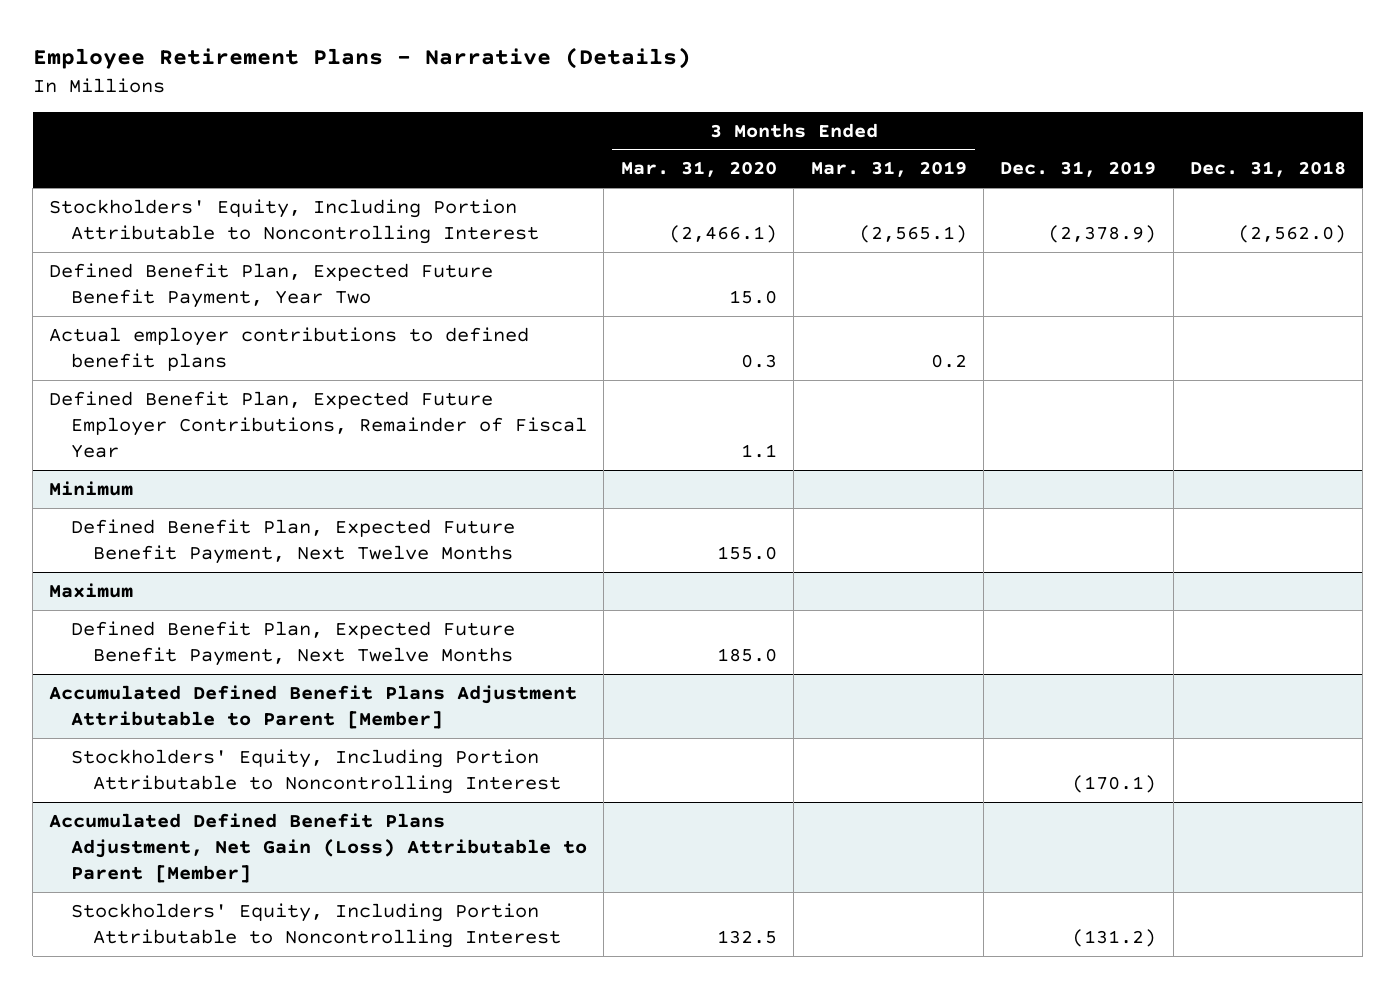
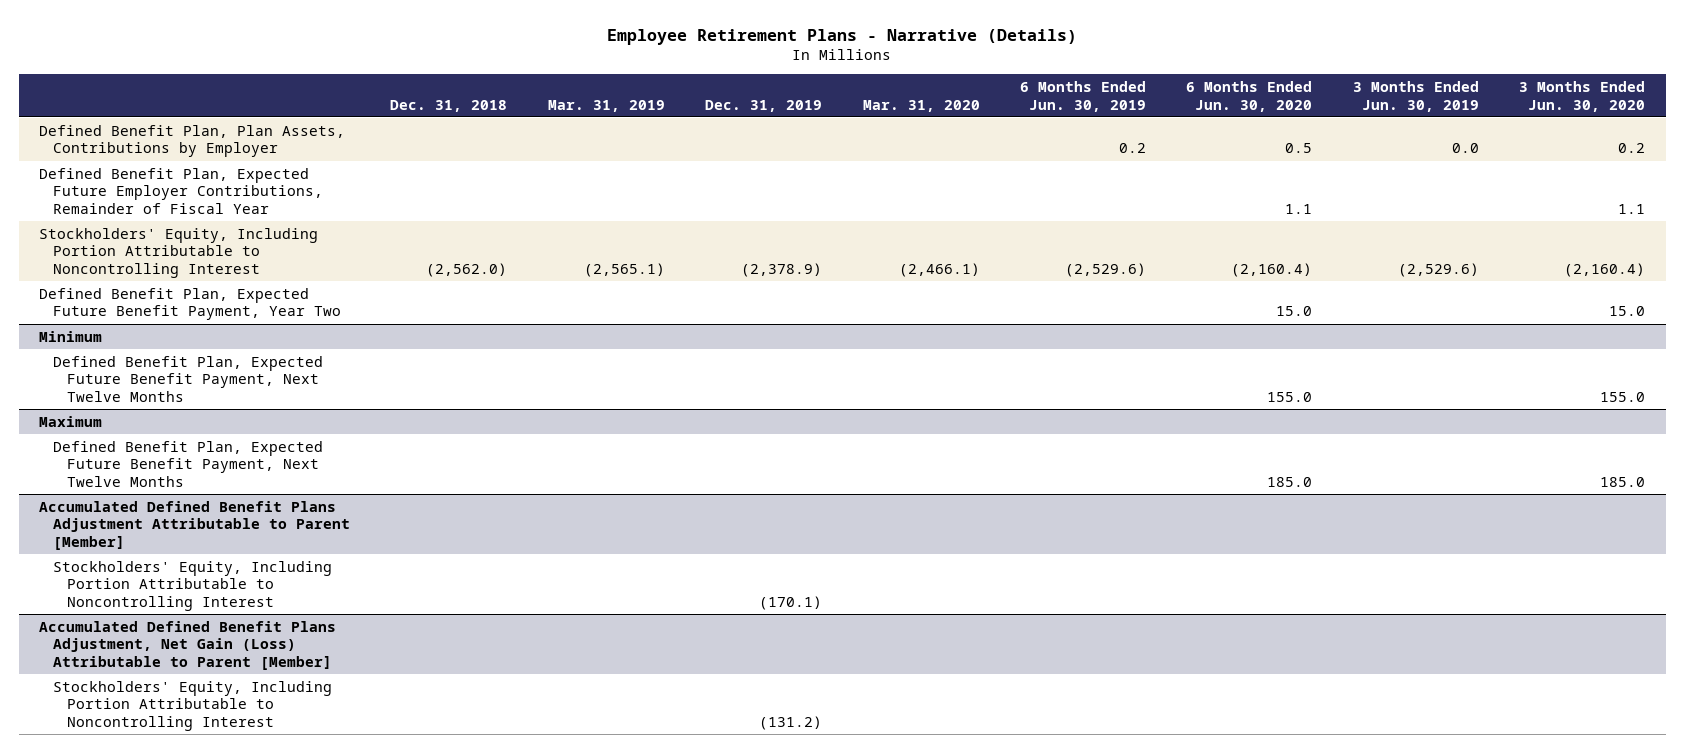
- | 3 Months Ended Mar. 31, 2020 | 3 Months Ended Mar. 31, 2019 | Dec. 31, 2019 | Dec. 31, 2018
+ | Dec. 31, 2018 | Mar. 31, 2019 | Dec. 31, 2019 | Mar. 31, 2020 | 6 Months Ended Jun. 30, 2019 | 6 Months Ended Jun. 30, 2020 | 3 Months Ended Jun. 30, 2019 | 3 Months Ended Jun. 30, 2020
+ Defined Benefit Plan, Plan Assets, Contributions by Employer | | | | | 0.2 | 0.5 | 0.0 | 0.2
moved up: Defined Benefit Plan, Expected Future Employer Contributions, Remainder of Fiscal Year | | | | | | 1.1 | | 1.1
- Actual employer contributions to defined benefit plans | 0.3 | 0.2 | |

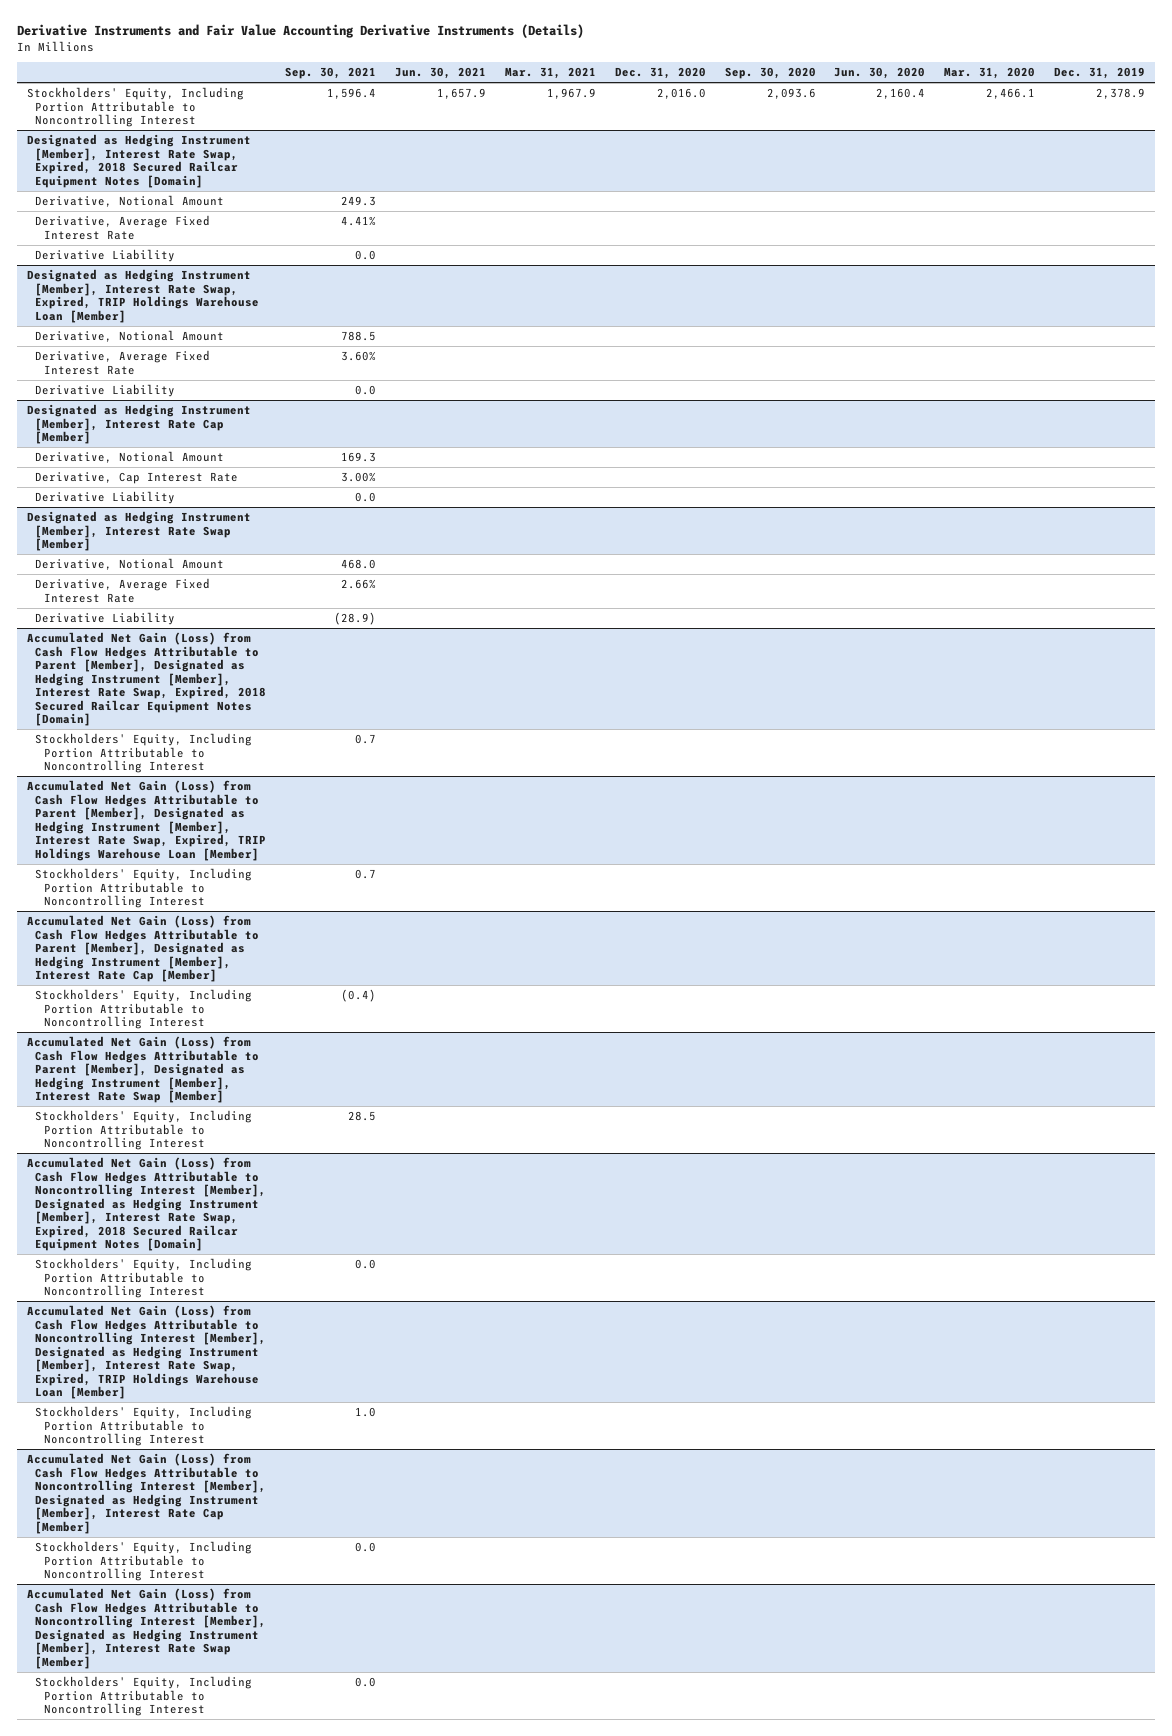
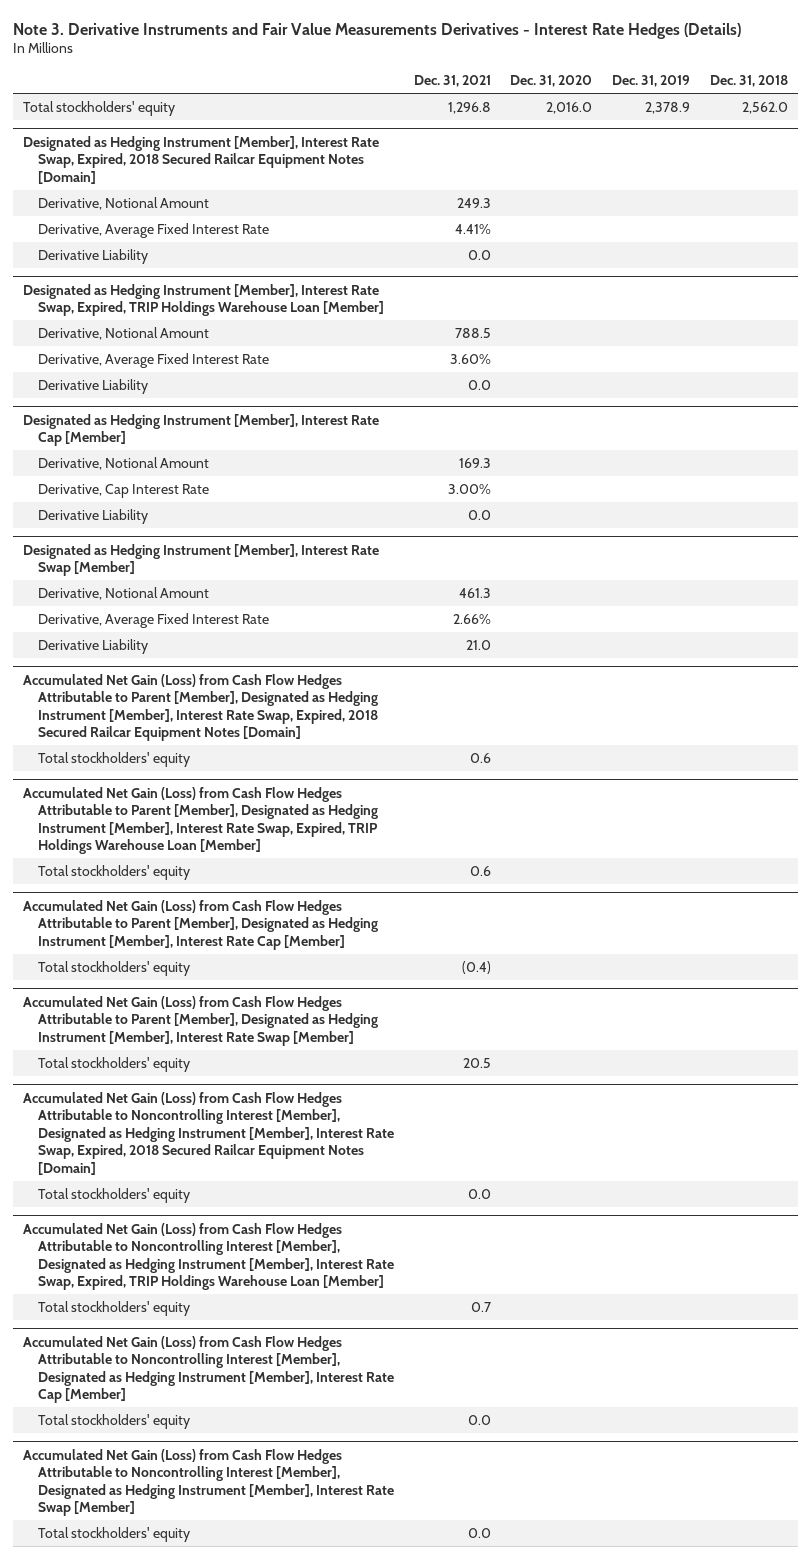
- Derivative Instruments and Fair Value Accounting Derivative Instruments (Details)
+ Note 3. Derivative Instruments and Fair Value Measurements Derivatives - Interest Rate Hedges (Details)
- | Sep. 30, 2021 | Jun. 30, 2021 | Mar. 31, 2021 | Dec. 31, 2020 | Sep. 30, 2020 | Jun. 30, 2020 | Mar. 31, 2020 | Dec. 31, 2019
+ | Dec. 31, 2021 | Dec. 31, 2020 | Dec. 31, 2019 | Dec. 31, 2018
- Stockholders' Equity, Including Portion Attributable to Noncontrolling Interest | 1,596.4 | 1,657.9 | 1,967.9 | 2,016.0 | 2,093.6 | 2,160.4 | 2,466.1 | 2,378.9
+ Total stockholders' equity | 1,296.8 | 2,016.0 | 2,378.9 | 2,562.0
@ Accumulated Net Gain (Loss) from Cash Flow Hedges Attributable to Parent [Member], Designated as Hedging Instrument [Member], Interest Rate Swap, Expired, 2018 Secured Railcar Equipment Notes [Domain]
- Stockholders' Equity, Including Portion Attributable to Noncontrolling Interest | 0.7 | | | | | | |
+ Total stockholders' equity | 0.6 | | |
@ Accumulated Net Gain (Loss) from Cash Flow Hedges Attributable to Parent [Member], Designated as Hedging Instrument [Member], Interest Rate Swap, Expired, TRIP Holdings Warehouse Loan [Member]
- Stockholders' Equity, Including Portion Attributable to Noncontrolling Interest | 0.7 | | | | | | |
+ Total stockholders' equity | 0.6 | | |
@ Accumulated Net Gain (Loss) from Cash Flow Hedges Attributable to Parent [Member], Designated as Hedging Instrument [Member], Interest Rate Cap [Member]
- Stockholders' Equity, Including Portion Attributable to Noncontrolling Interest | (0.4) | | | | | | |
+ Total stockholders' equity | (0.4) | | |
@ Accumulated Net Gain (Loss) from Cash Flow Hedges Attributable to Parent [Member], Designated as Hedging Instrument [Member], Interest Rate Swap [Member]
- Stockholders' Equity, Including Portion Attributable to Noncontrolling Interest | 28.5 | | | | | | |
+ Total stockholders' equity | 20.5 | | |
@ Accumulated Net Gain (Loss) from Cash Flow Hedges Attributable to Noncontrolling Interest [Member], Designated as Hedging Instrument [Member], Interest Rate Swap, Expired, 2018 Secured Railcar Equipment Notes [Domain]
- Stockholders' Equity, Including Portion Attributable to Noncontrolling Interest | 0.0 | | | | | | |
+ Total stockholders' equity | 0.0 | | |
@ Accumulated Net Gain (Loss) from Cash Flow Hedges Attributable to Noncontrolling Interest [Member], Designated as Hedging Instrument [Member], Interest Rate Swap, Expired, TRIP Holdings Warehouse Loan [Member]
- Stockholders' Equity, Including Portion Attributable to Noncontrolling Interest | 1.0 | | | | | | |
+ Total stockholders' equity | 0.7 | | |
@ Accumulated Net Gain (Loss) from Cash Flow Hedges Attributable to Noncontrolling Interest [Member], Designated as Hedging Instrument [Member], Interest Rate Cap [Member]
- Stockholders' Equity, Including Portion Attributable to Noncontrolling Interest | 0.0 | | | | | | |
+ Total stockholders' equity | 0.0 | | |
@ Accumulated Net Gain (Loss) from Cash Flow Hedges Attributable to Noncontrolling Interest [Member], Designated as Hedging Instrument [Member], Interest Rate Swap [Member]
- Stockholders' Equity, Including Portion Attributable to Noncontrolling Interest | 0.0 | | | | | | |
+ Total stockholders' equity | 0.0 | | |

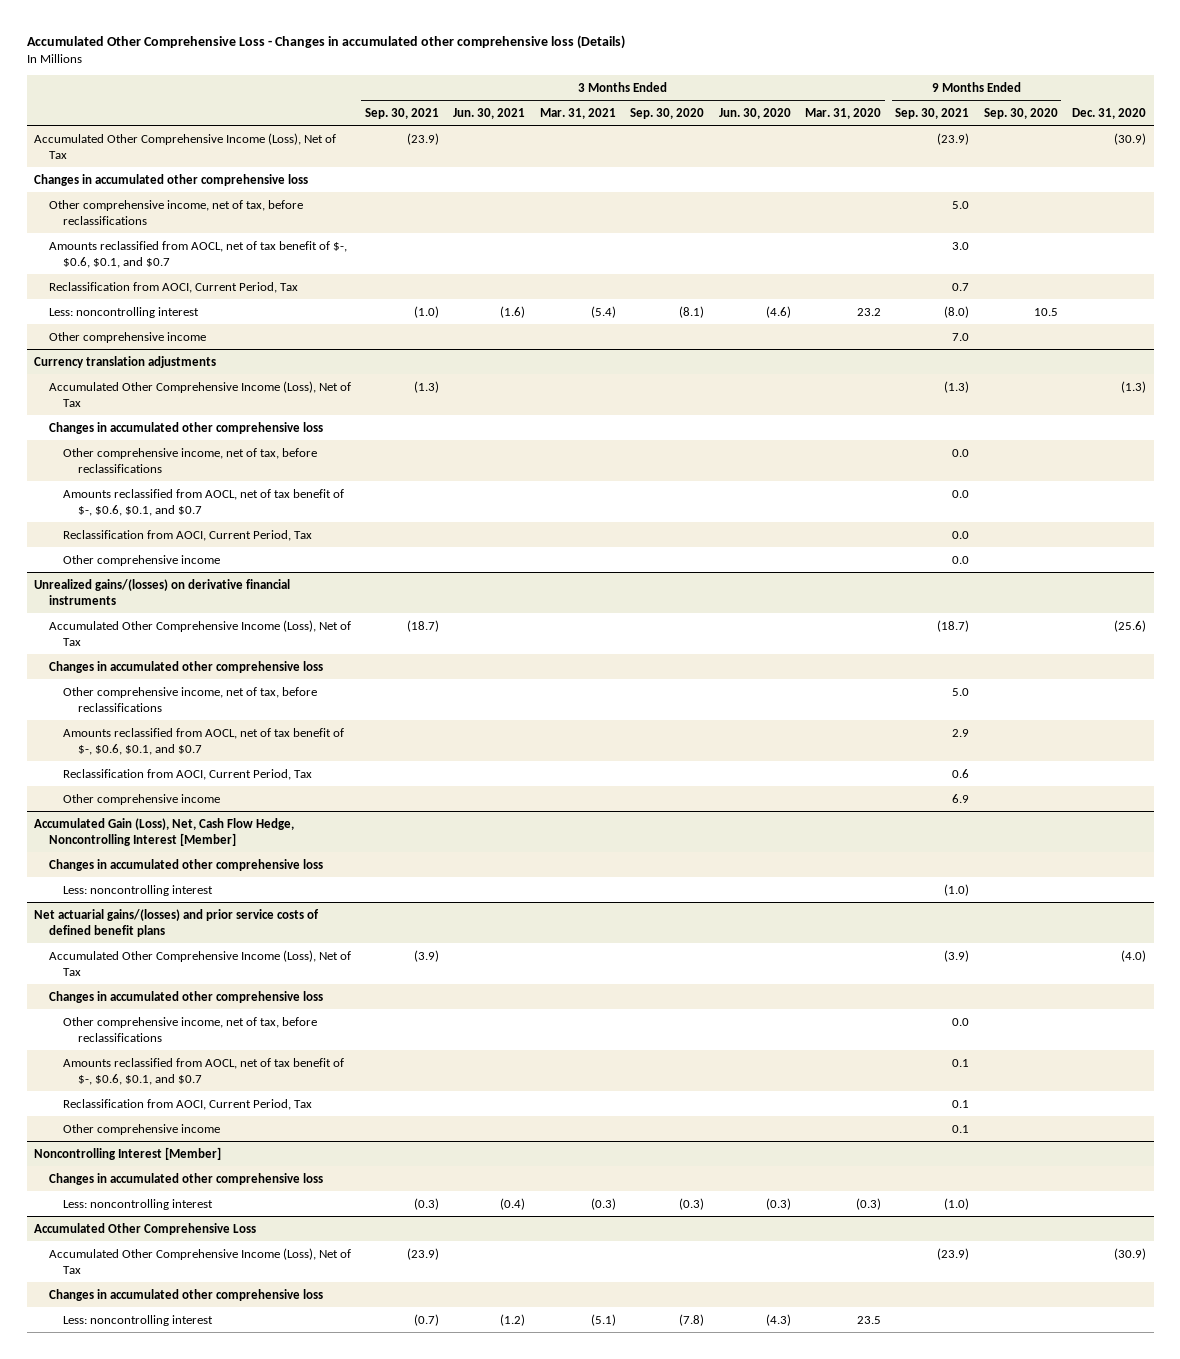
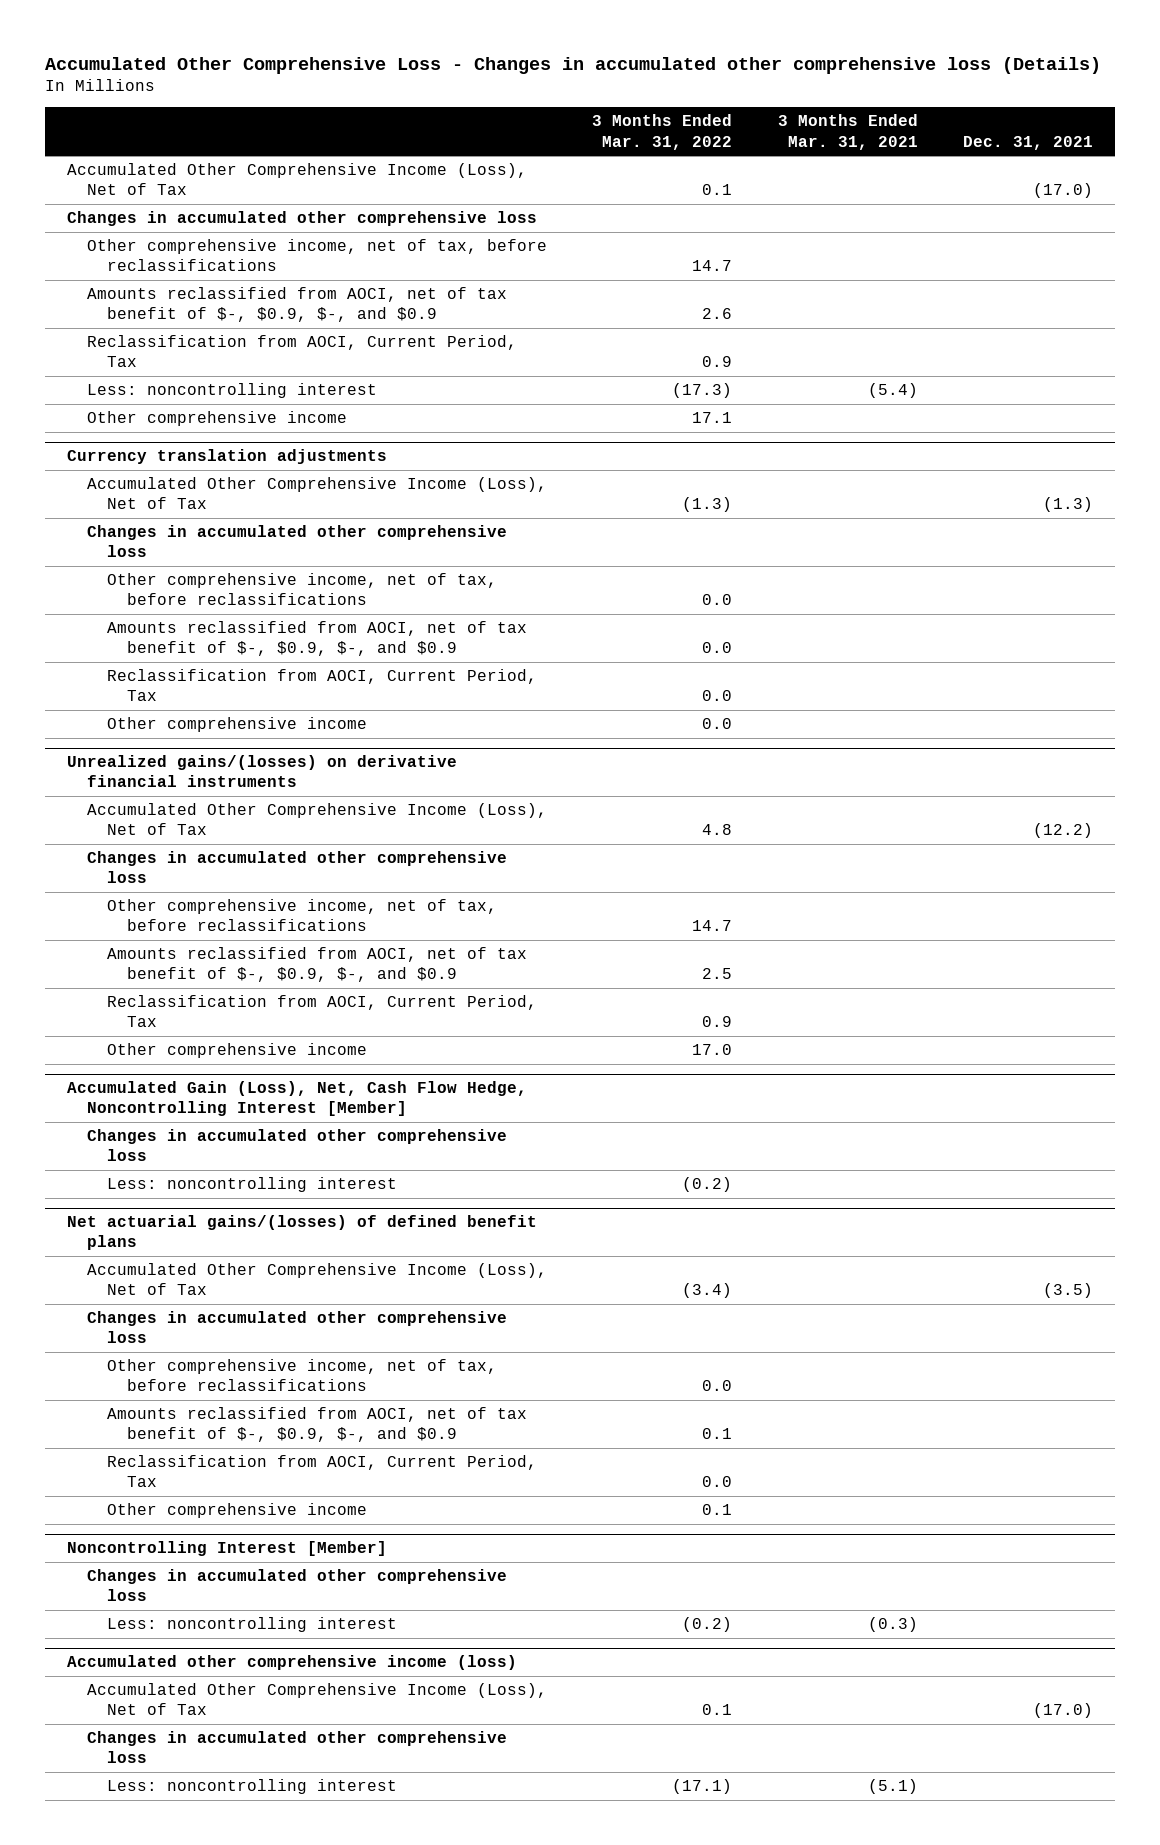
- | 3 Months Ended Sep. 30, 2021 | 3 Months Ended Jun. 30, 2021 | 3 Months Ended Mar. 31, 2021 | 3 Months Ended Sep. 30, 2020 | 3 Months Ended Jun. 30, 2020 | 3 Months Ended Mar. 31, 2020 | 9 Months Ended Sep. 30, 2021 | 9 Months Ended Sep. 30, 2020 | Dec. 31, 2020
+ | 3 Months Ended Mar. 31, 2022 | 3 Months Ended Mar. 31, 2021 | Dec. 31, 2021
- Amounts reclassified from AOCL, net of tax benefit of $-, $0.6, $0.1, and $0.7 | | | | | | | 3.0 | |
+ Amounts reclassified from AOCI, net of tax benefit of $-, $0.9, $-, and $0.9 | 2.6 | |
@ Currency translation adjustments
- Amounts reclassified from AOCL, net of tax benefit of $-, $0.6, $0.1, and $0.7 | | | | | | | 0.0 | |
+ Amounts reclassified from AOCI, net of tax benefit of $-, $0.9, $-, and $0.9 | 0.0 | |
@ Unrealized gains/(losses) on derivative financial instruments
- Amounts reclassified from AOCL, net of tax benefit of $-, $0.6, $0.1, and $0.7 | | | | | | | 2.9 | |
+ Amounts reclassified from AOCI, net of tax benefit of $-, $0.9, $-, and $0.9 | 2.5 | |
- Net actuarial gains/(losses) and prior service costs of defined benefit plans
+ Net actuarial gains/(losses) of defined benefit plans
- Amounts reclassified from AOCL, net of tax benefit of $-, $0.6, $0.1, and $0.7 | | | | | | | 0.1 | |
+ Amounts reclassified from AOCI, net of tax benefit of $-, $0.9, $-, and $0.9 | 0.1 | |
- Accumulated Other Comprehensive Loss
+ Accumulated other comprehensive income (loss)

